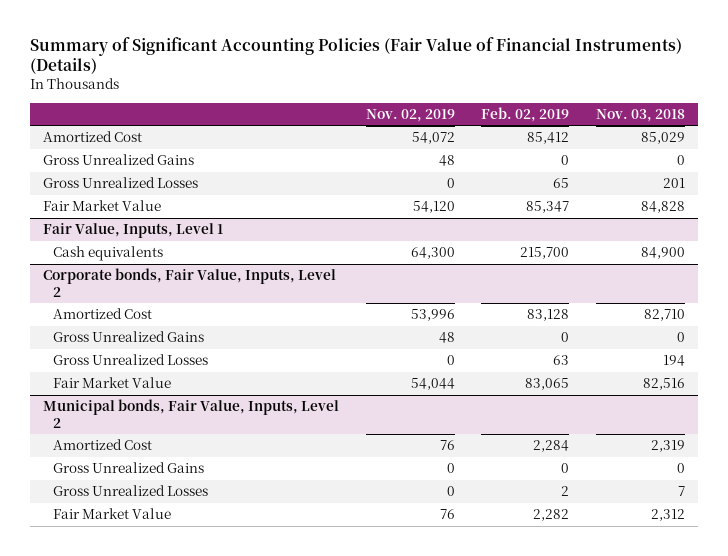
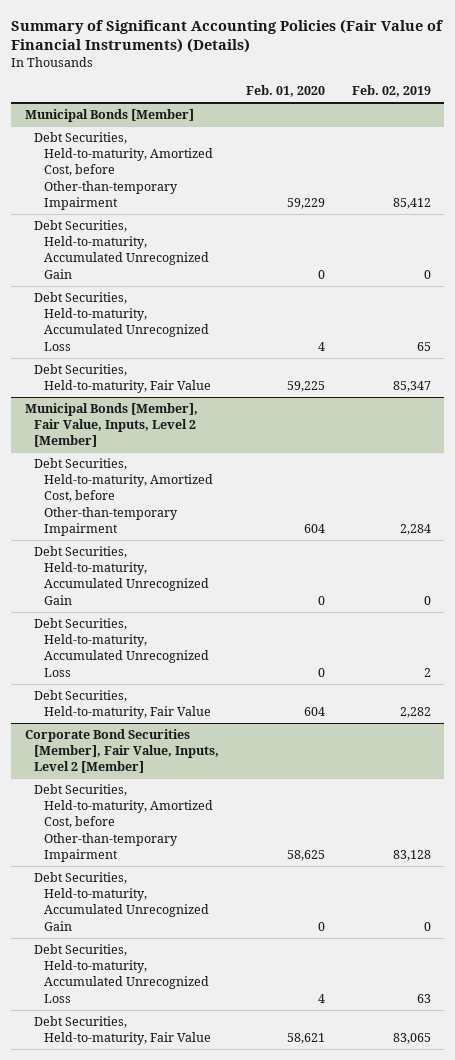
- | Nov. 02, 2019 | Feb. 02, 2019 | Nov. 03, 2018
+ | Feb. 01, 2020 | Feb. 02, 2019
- Amortized Cost | 54,072 | 85,412 | 85,029
- Gross Unrealized Gains | 48 | 0 | 0
- Gross Unrealized Losses | 0 | 65 | 201
- Fair Market Value | 54,120 | 85,347 | 84,828
- Fair Value, Inputs, Level 1
- Cash equivalents | 64,300 | 215,700 | 84,900
- Corporate bonds, Fair Value, Inputs, Level 2
- Amortized Cost | 53,996 | 83,128 | 82,710
- Gross Unrealized Gains | 48 | 0 | 0
- Gross Unrealized Losses | 0 | 63 | 194
- Fair Market Value | 54,044 | 83,065 | 82,516
- Municipal bonds, Fair Value, Inputs, Level 2
- Amortized Cost | 76 | 2,284 | 2,319
- Gross Unrealized Gains | 0 | 0 | 0
- Gross Unrealized Losses | 0 | 2 | 7
- Fair Market Value | 76 | 2,282 | 2,312
+ Municipal Bonds [Member]
+ Debt Securities, Held-to-maturity, Amortized Cost, before Other-than-temporary Impairment | 59,229 | 85,412
+ Debt Securities, Held-to-maturity, Accumulated Unrecognized Gain | 0 | 0
+ Debt Securities, Held-to-maturity, Accumulated Unrecognized Loss | 4 | 65
+ Debt Securities, Held-to-maturity, Fair Value | 59,225 | 85,347
+ Municipal Bonds [Member], Fair Value, Inputs, Level 2 [Member]
+ Debt Securities, Held-to-maturity, Amortized Cost, before Other-than-temporary Impairment | 604 | 2,284
+ Debt Securities, Held-to-maturity, Accumulated Unrecognized Gain | 0 | 0
+ Debt Securities, Held-to-maturity, Accumulated Unrecognized Loss | 0 | 2
+ Debt Securities, Held-to-maturity, Fair Value | 604 | 2,282
+ Corporate Bond Securities [Member], Fair Value, Inputs, Level 2 [Member]
+ Debt Securities, Held-to-maturity, Amortized Cost, before Other-than-temporary Impairment | 58,625 | 83,128
+ Debt Securities, Held-to-maturity, Accumulated Unrecognized Gain | 0 | 0
+ Debt Securities, Held-to-maturity, Accumulated Unrecognized Loss | 4 | 63
+ Debt Securities, Held-to-maturity, Fair Value | 58,621 | 83,065

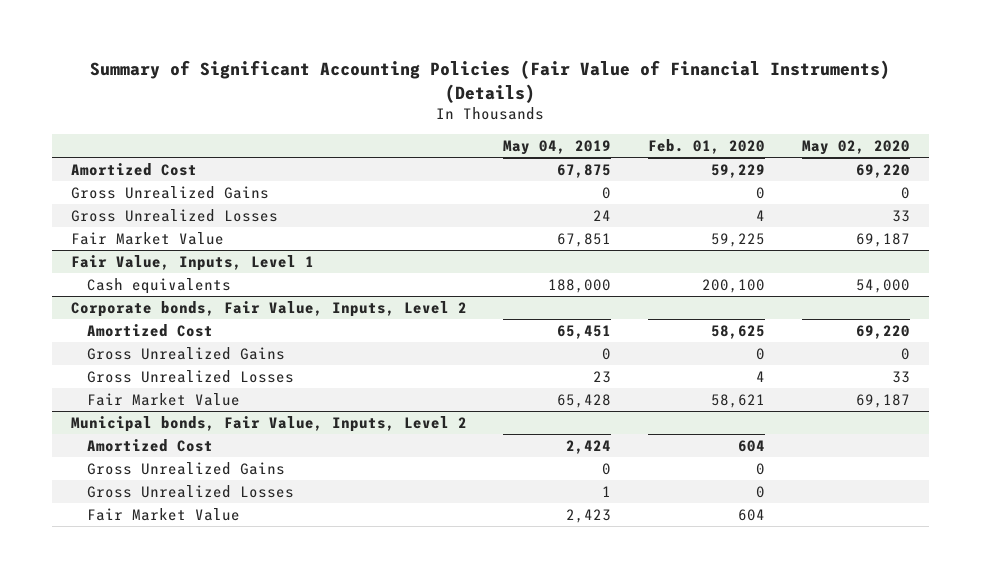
- | Feb. 01, 2020 | Feb. 02, 2019
+ | May 04, 2019 | Feb. 01, 2020 | May 02, 2020
- Municipal Bonds [Member]
- Debt Securities, Held-to-maturity, Amortized Cost, before Other-than-temporary Impairment | 59,229 | 85,412
- Debt Securities, Held-to-maturity, Accumulated Unrecognized Gain | 0 | 0
- Debt Securities, Held-to-maturity, Accumulated Unrecognized Loss | 4 | 65
- Debt Securities, Held-to-maturity, Fair Value | 59,225 | 85,347
- Municipal Bonds [Member], Fair Value, Inputs, Level 2 [Member]
- Debt Securities, Held-to-maturity, Amortized Cost, before Other-than-temporary Impairment | 604 | 2,284
- Debt Securities, Held-to-maturity, Accumulated Unrecognized Gain | 0 | 0
- Debt Securities, Held-to-maturity, Accumulated Unrecognized Loss | 0 | 2
- Debt Securities, Held-to-maturity, Fair Value | 604 | 2,282
- Corporate Bond Securities [Member], Fair Value, Inputs, Level 2 [Member]
- Debt Securities, Held-to-maturity, Amortized Cost, before Other-than-temporary Impairment | 58,625 | 83,128
- Debt Securities, Held-to-maturity, Accumulated Unrecognized Gain | 0 | 0
- Debt Securities, Held-to-maturity, Accumulated Unrecognized Loss | 4 | 63
- Debt Securities, Held-to-maturity, Fair Value | 58,621 | 83,065
+ Amortized Cost | 67,875 | 59,229 | 69,220
+ Gross Unrealized Gains | 0 | 0 | 0
+ Gross Unrealized Losses | 24 | 4 | 33
+ Fair Market Value | 67,851 | 59,225 | 69,187
+ Fair Value, Inputs, Level 1
+ Cash equivalents | 188,000 | 200,100 | 54,000
+ Corporate bonds, Fair Value, Inputs, Level 2
+ Amortized Cost | 65,451 | 58,625 | 69,220
+ Gross Unrealized Gains | 0 | 0 | 0
+ Gross Unrealized Losses | 23 | 4 | 33
+ Fair Market Value | 65,428 | 58,621 | 69,187
+ Municipal bonds, Fair Value, Inputs, Level 2
+ Amortized Cost | 2,424 | 604 |
+ Gross Unrealized Gains | 0 | 0 |
+ Gross Unrealized Losses | 1 | 0 |
+ Fair Market Value | 2,423 | 604 |

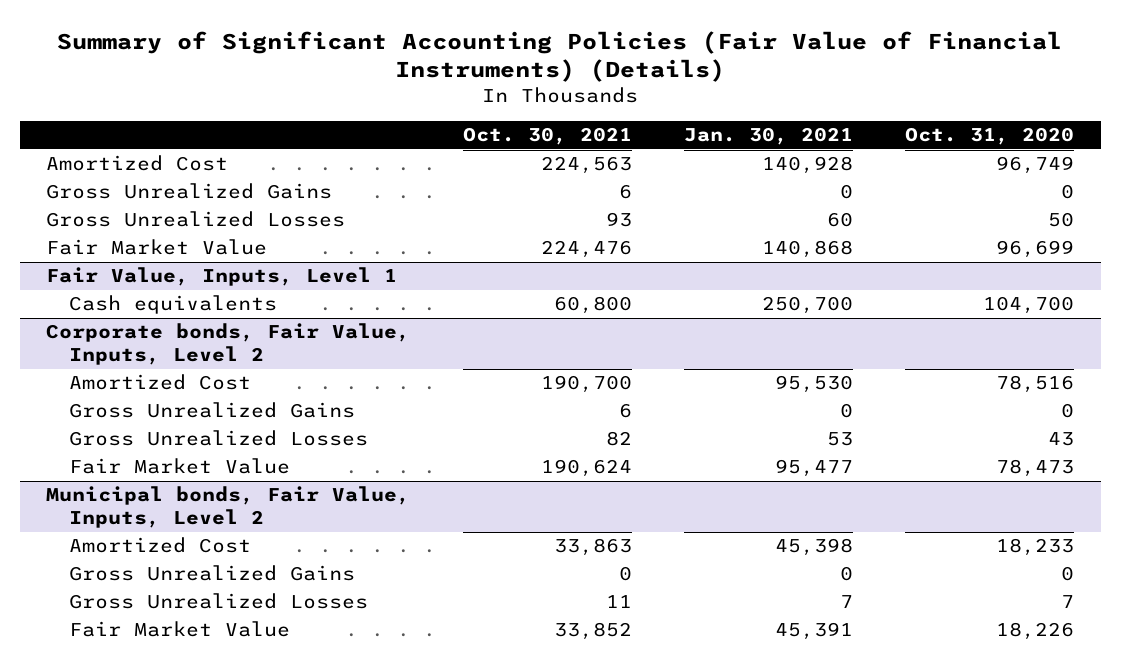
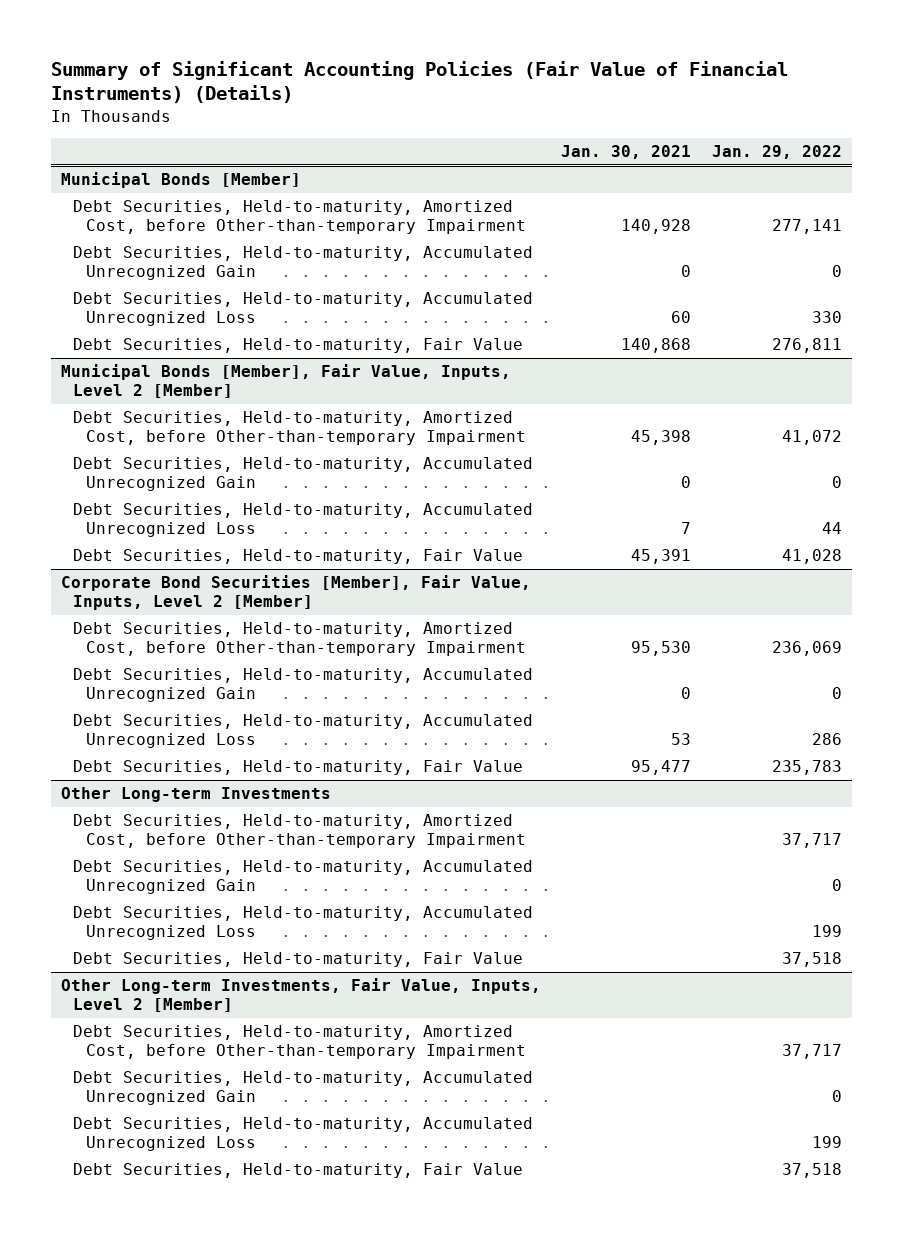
- | Oct. 30, 2021 | Jan. 30, 2021 | Oct. 31, 2020
+ | Jan. 30, 2021 | Jan. 29, 2022
- Amortized Cost | 224,563 | 140,928 | 96,749
- Gross Unrealized Gains | 6 | 0 | 0
- Gross Unrealized Losses | 93 | 60 | 50
- Fair Market Value | 224,476 | 140,868 | 96,699
- Fair Value, Inputs, Level 1
- Cash equivalents | 60,800 | 250,700 | 104,700
- Corporate bonds, Fair Value, Inputs, Level 2
- Amortized Cost | 190,700 | 95,530 | 78,516
- Gross Unrealized Gains | 6 | 0 | 0
- Gross Unrealized Losses | 82 | 53 | 43
- Fair Market Value | 190,624 | 95,477 | 78,473
- Municipal bonds, Fair Value, Inputs, Level 2
- Amortized Cost | 33,863 | 45,398 | 18,233
- Gross Unrealized Gains | 0 | 0 | 0
- Gross Unrealized Losses | 11 | 7 | 7
- Fair Market Value | 33,852 | 45,391 | 18,226
+ Municipal Bonds [Member]
+ Debt Securities, Held-to-maturity, Amortized Cost, before Other-than-temporary Impairment | 140,928 | 277,141
+ Debt Securities, Held-to-maturity, Accumulated Unrecognized Gain | 0 | 0
+ Debt Securities, Held-to-maturity, Accumulated Unrecognized Loss | 60 | 330
+ Debt Securities, Held-to-maturity, Fair Value | 140,868 | 276,811
+ Municipal Bonds [Member], Fair Value, Inputs, Level 2 [Member]
+ Debt Securities, Held-to-maturity, Amortized Cost, before Other-than-temporary Impairment | 45,398 | 41,072
+ Debt Securities, Held-to-maturity, Accumulated Unrecognized Gain | 0 | 0
+ Debt Securities, Held-to-maturity, Accumulated Unrecognized Loss | 7 | 44
+ Debt Securities, Held-to-maturity, Fair Value | 45,391 | 41,028
+ Corporate Bond Securities [Member], Fair Value, Inputs, Level 2 [Member]
+ Debt Securities, Held-to-maturity, Amortized Cost, before Other-than-temporary Impairment | 95,530 | 236,069
+ Debt Securities, Held-to-maturity, Accumulated Unrecognized Gain | 0 | 0
+ Debt Securities, Held-to-maturity, Accumulated Unrecognized Loss | 53 | 286
+ Debt Securities, Held-to-maturity, Fair Value | 95,477 | 235,783
+ Other Long-term Investments
+ Debt Securities, Held-to-maturity, Amortized Cost, before Other-than-temporary Impairment | | 37,717
+ Debt Securities, Held-to-maturity, Accumulated Unrecognized Gain | | 0
+ Debt Securities, Held-to-maturity, Accumulated Unrecognized Loss | | 199
+ Debt Securities, Held-to-maturity, Fair Value | | 37,518
+ Other Long-term Investments, Fair Value, Inputs, Level 2 [Member]
+ Debt Securities, Held-to-maturity, Amortized Cost, before Other-than-temporary Impairment | | 37,717
+ Debt Securities, Held-to-maturity, Accumulated Unrecognized Gain | | 0
+ Debt Securities, Held-to-maturity, Accumulated Unrecognized Loss | | 199
+ Debt Securities, Held-to-maturity, Fair Value | | 37,518

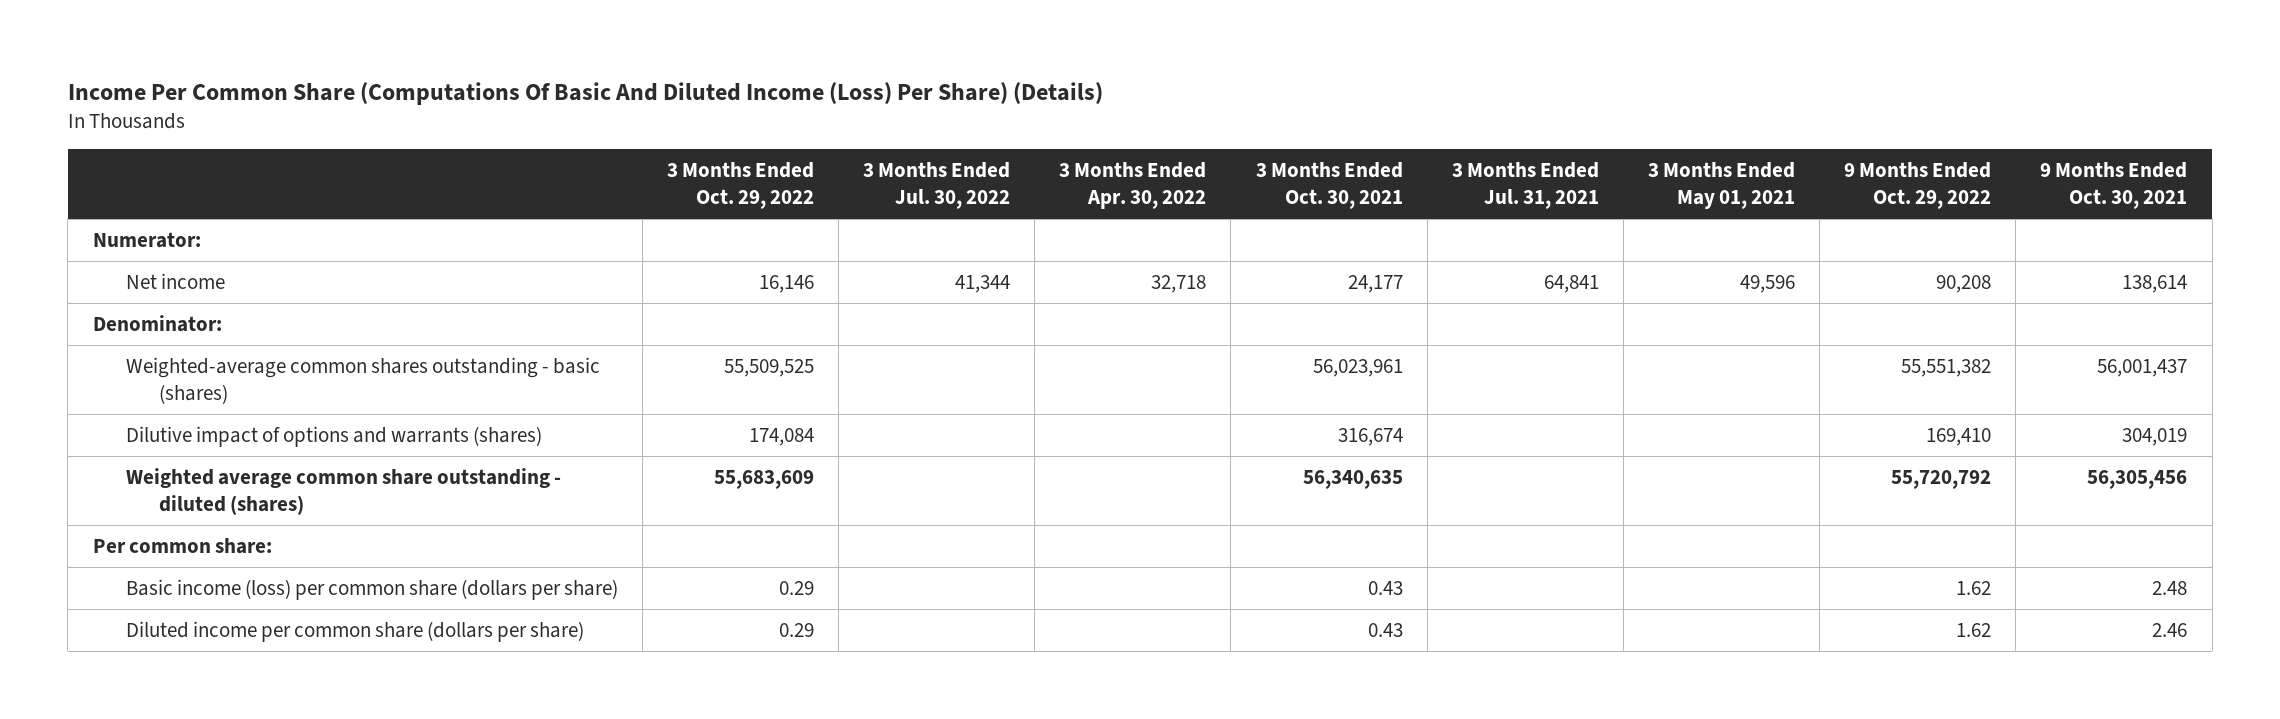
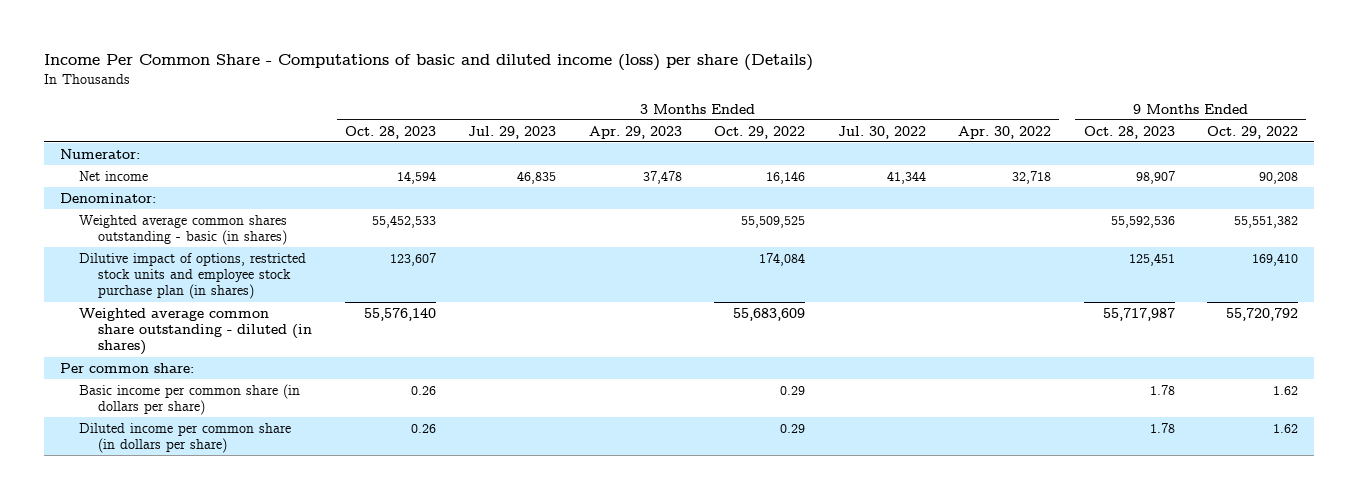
- Income Per Common Share (Computations Of Basic And Diluted Income (Loss) Per Share) (Details)
+ Income Per Common Share - Computations of basic and diluted income (loss) per share (Details)
- | 3 Months Ended Oct. 29, 2022 | 3 Months Ended Jul. 30, 2022 | 3 Months Ended Apr. 30, 2022 | 3 Months Ended Oct. 30, 2021 | 3 Months Ended Jul. 31, 2021 | 3 Months Ended May 01, 2021 | 9 Months Ended Oct. 29, 2022 | 9 Months Ended Oct. 30, 2021
+ | 3 Months Ended Oct. 28, 2023 | 3 Months Ended Jul. 29, 2023 | 3 Months Ended Apr. 29, 2023 | 3 Months Ended Oct. 29, 2022 | 3 Months Ended Jul. 30, 2022 | 3 Months Ended Apr. 30, 2022 | 9 Months Ended Oct. 28, 2023 | 9 Months Ended Oct. 29, 2022
- Weighted-average common shares outstanding - basic (shares) | 55,509,525 | | | 56,023,961 | | | 55,551,382 | 56,001,437
- Dilutive impact of options and warrants (shares) | 174,084 | | | 316,674 | | | 169,410 | 304,019
- Weighted average common share outstanding - diluted (shares) | 55,683,609 | | | 56,340,635 | | | 55,720,792 | 56,305,456
+ Weighted average common shares outstanding - basic (in shares) | 55,452,533 | | | 55,509,525 | | | 55,592,536 | 55,551,382
+ Dilutive impact of options, restricted stock units and employee stock purchase plan (in shares) | 123,607 | | | 174,084 | | | 125,451 | 169,410
+ Weighted average common share outstanding - diluted (in shares) | 55,576,140 | | | 55,683,609 | | | 55,717,987 | 55,720,792
- Basic income (loss) per common share (dollars per share) | 0.29 | | | 0.43 | | | 1.62 | 2.48
- Diluted income per common share (dollars per share) | 0.29 | | | 0.43 | | | 1.62 | 2.46
+ Basic income per common share (in dollars per share) | 0.26 | | | 0.29 | | | 1.78 | 1.62
+ Diluted income per common share (in dollars per share) | 0.26 | | | 0.29 | | | 1.78 | 1.62

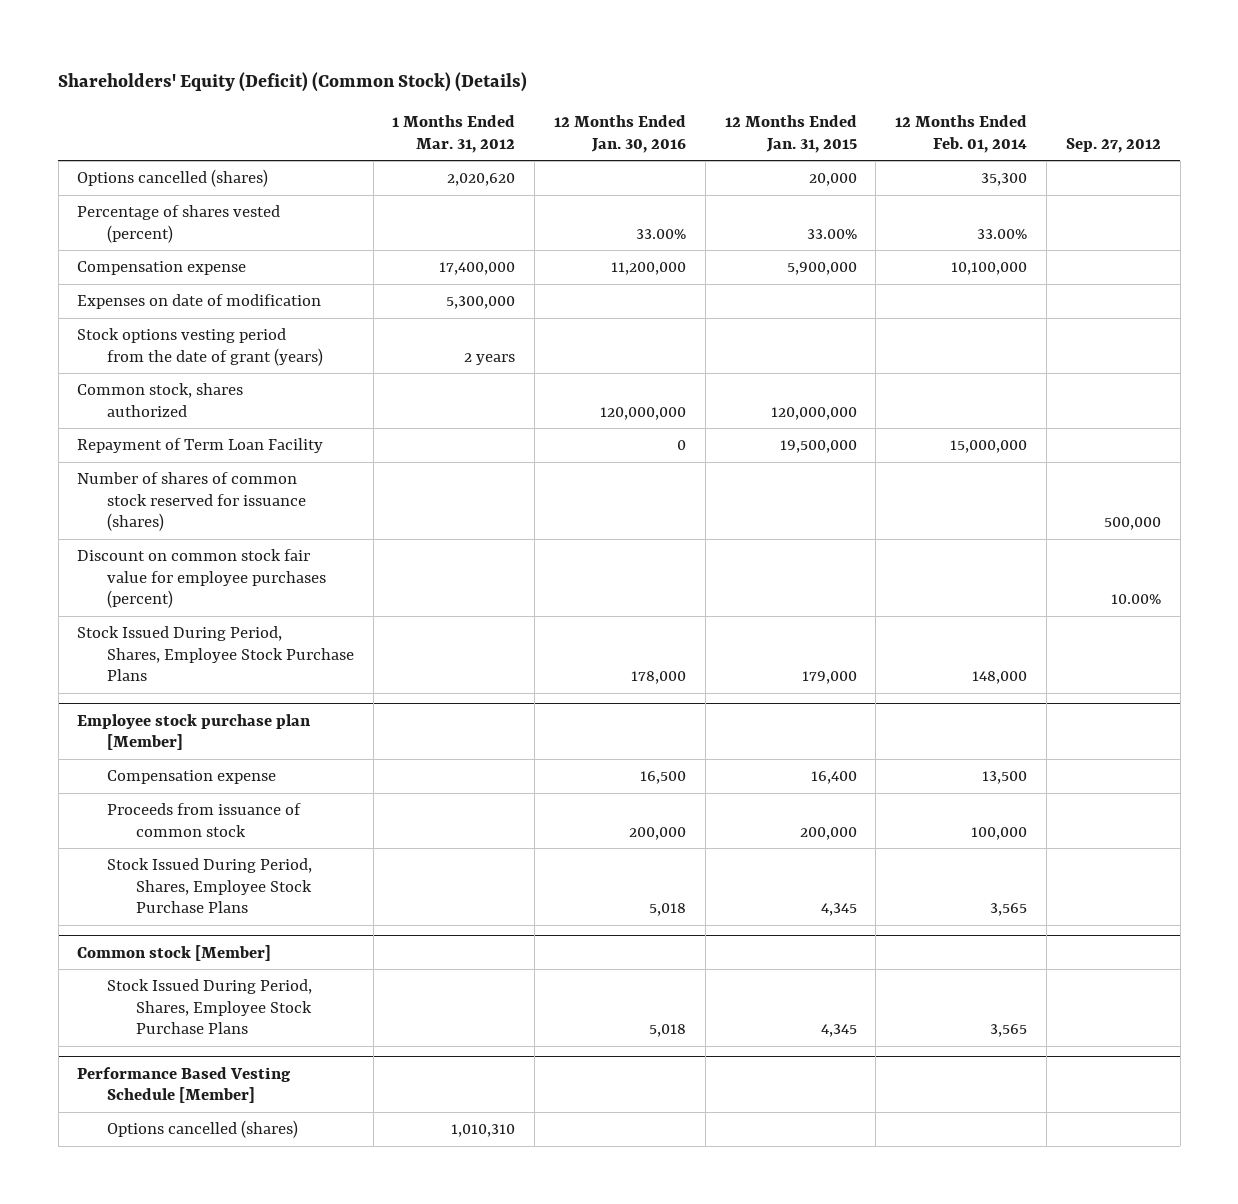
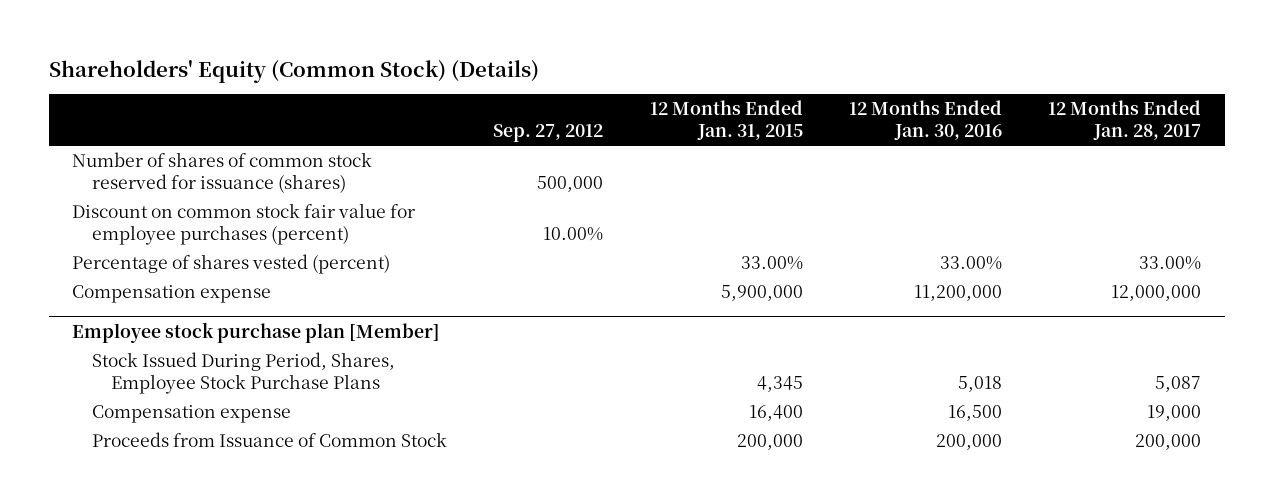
- Shareholders' Equity (Deficit) (Common Stock) (Details)
+ Shareholders' Equity (Common Stock) (Details)
- | 1 Months Ended Mar. 31, 2012 | 12 Months Ended Jan. 30, 2016 | 12 Months Ended Jan. 31, 2015 | 12 Months Ended Feb. 01, 2014 | Sep. 27, 2012
+ | Sep. 27, 2012 | 12 Months Ended Jan. 31, 2015 | 12 Months Ended Jan. 30, 2016 | 12 Months Ended Jan. 28, 2017
- Options cancelled (shares) | 2,020,620 | | 20,000 | 35,300 |
- Expenses on date of modification | 5,300,000 | | | |
- Stock options vesting period from the date of grant (years) | 2 years | | | |
- Common stock, shares authorized | | 120,000,000 | 120,000,000 | |
- Repayment of Term Loan Facility | | 0 | 19,500,000 | 15,000,000 |
- Stock Issued During Period, Shares, Employee Stock Purchase Plans | | 178,000 | 179,000 | 148,000 |
moved down: Percentage of shares vested (percent) | | 33.00% | 33.00% | 33.00%
moved down: Compensation expense | | 5,900,000 | 11,200,000 | 12,000,000
@ Employee stock purchase plan [Member]
- Proceeds from issuance of common stock | | 200,000 | 200,000 | 100,000 |
- Common stock [Member]
- Stock Issued During Period, Shares, Employee Stock Purchase Plans | | 5,018 | 4,345 | 3,565 |
- Performance Based Vesting Schedule [Member]
- Options cancelled (shares) | 1,010,310 | | | |
@ Employee stock purchase plan [Member]
moved down: Compensation expense | | 16,400 | 16,500 | 19,000
+ Proceeds from Issuance of Common Stock | | 200,000 | 200,000 | 200,000

